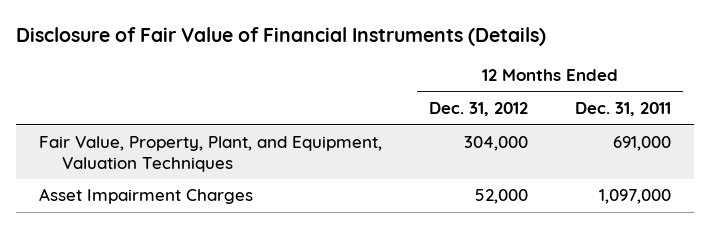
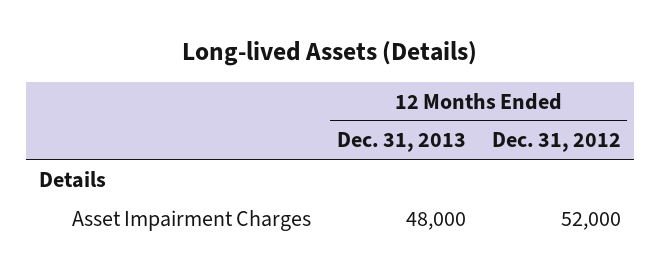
- Disclosure of Fair Value of Financial Instruments (Details)
+ Long-lived Assets (Details)
- | 12 Months Ended Dec. 31, 2012 | 12 Months Ended Dec. 31, 2011
+ | 12 Months Ended Dec. 31, 2013 | 12 Months Ended Dec. 31, 2012
- Fair Value, Property, Plant, and Equipment, Valuation Techniques | 304,000 | 691,000
+ Details

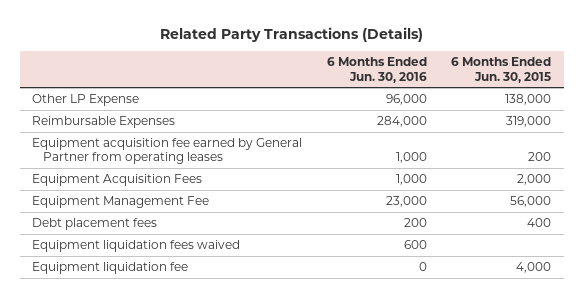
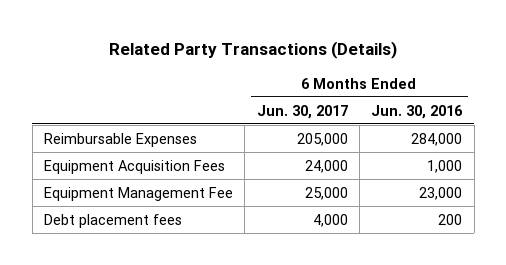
- | 6 Months Ended Jun. 30, 2016 | 6 Months Ended Jun. 30, 2015
+ | 6 Months Ended Jun. 30, 2017 | 6 Months Ended Jun. 30, 2016
- Other LP Expense | 96,000 | 138,000
- Equipment acquisition fee earned by General Partner from operating leases | 1,000 | 200
- Equipment liquidation fees waived | 600 |
- Equipment liquidation fee | 0 | 4,000

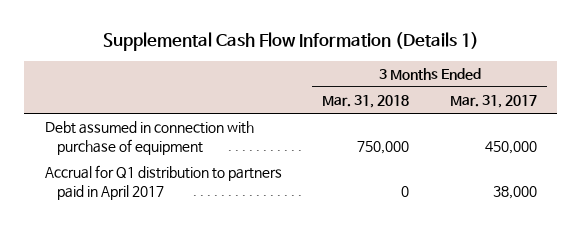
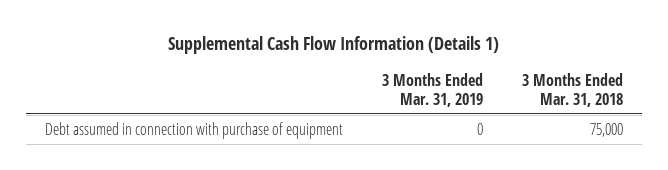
- | 3 Months Ended Mar. 31, 2018 | 3 Months Ended Mar. 31, 2017
+ | 3 Months Ended Mar. 31, 2019 | 3 Months Ended Mar. 31, 2018
- Debt assumed in connection with purchase of equipment | 750,000 | 450,000
- Accrual for Q1 distribution to partners paid in April 2017 | 0 | 38,000
+ Debt assumed in connection with purchase of equipment | 0 | 75,000

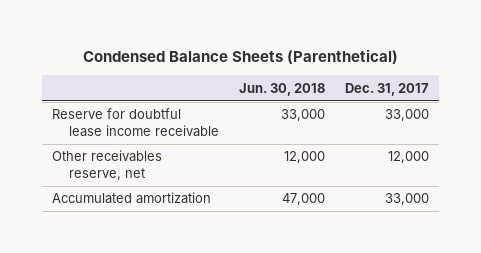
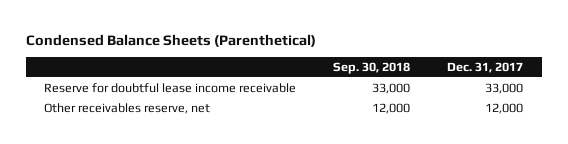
- | Jun. 30, 2018 | Dec. 31, 2017
+ | Sep. 30, 2018 | Dec. 31, 2017
- Accumulated amortization | 47,000 | 33,000

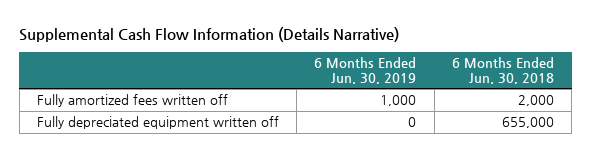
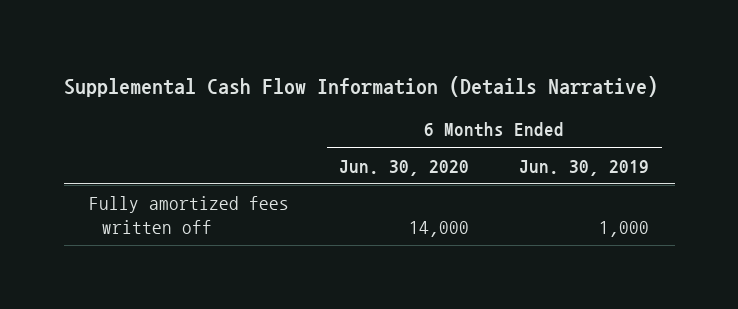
- | 6 Months Ended Jun. 30, 2019 | 6 Months Ended Jun. 30, 2018
+ | 6 Months Ended Jun. 30, 2020 | 6 Months Ended Jun. 30, 2019
- Fully depreciated equipment written off | 0 | 655,000

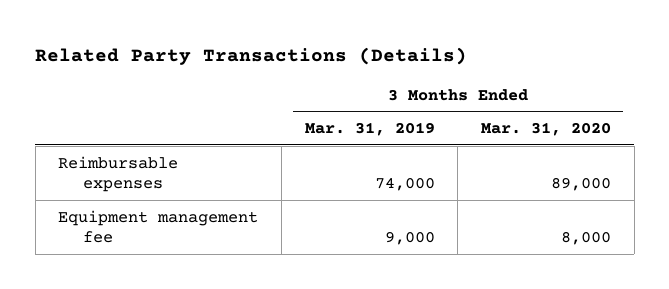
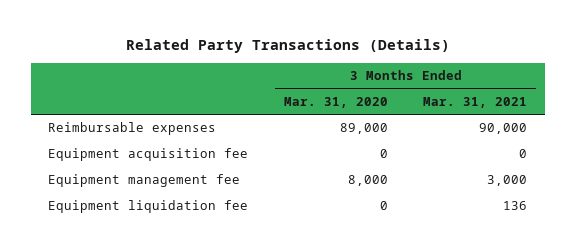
- | 3 Months Ended Mar. 31, 2019 | 3 Months Ended Mar. 31, 2020
+ | 3 Months Ended Mar. 31, 2020 | 3 Months Ended Mar. 31, 2021
+ Equipment acquisition fee | 0 | 0
+ Equipment liquidation fee | 0 | 136

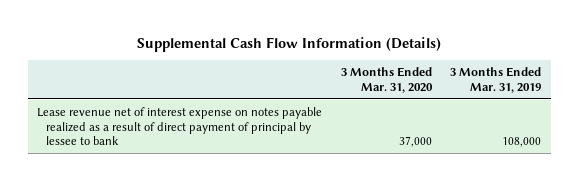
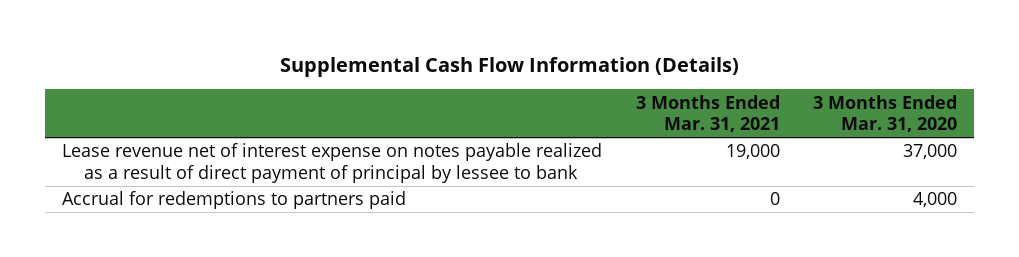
- | 3 Months Ended Mar. 31, 2020 | 3 Months Ended Mar. 31, 2019
+ | 3 Months Ended Mar. 31, 2021 | 3 Months Ended Mar. 31, 2020
+ Accrual for redemptions to partners paid | 0 | 4,000

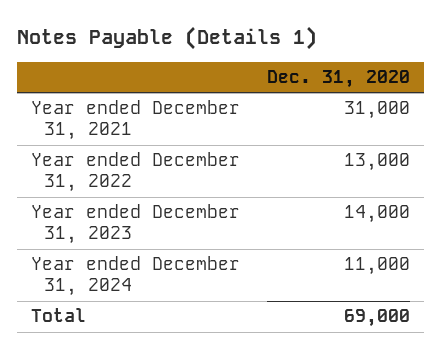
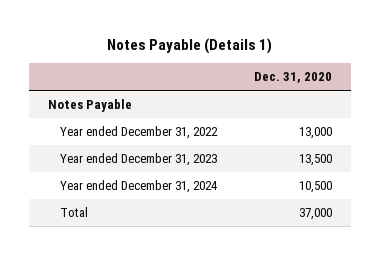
- Year ended December 31, 2021 | 31,000
+ Notes Payable
- Year ended December 31, 2023 | 14,000
- Year ended December 31, 2024 | 11,000
- Total | 69,000
+ Year ended December 31, 2023 | 13,500
+ Year ended December 31, 2024 | 10,500
+ Total | 37,000

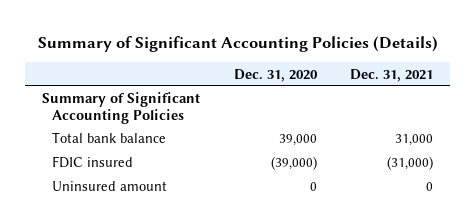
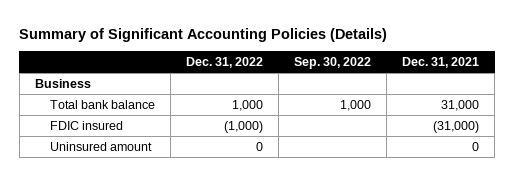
- | Dec. 31, 2020 | Dec. 31, 2021
+ | Dec. 31, 2022 | Sep. 30, 2022 | Dec. 31, 2021
- Summary of Significant Accounting Policies
+ Business

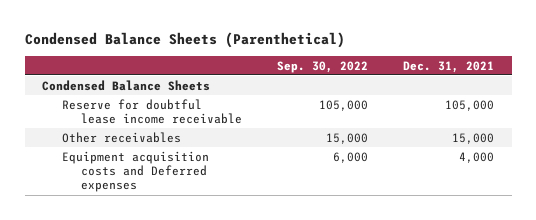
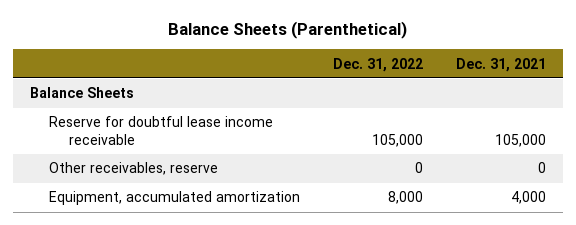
- Condensed Balance Sheets (Parenthetical)
+ Balance Sheets (Parenthetical)
- | Sep. 30, 2022 | Dec. 31, 2021
+ | Dec. 31, 2022 | Dec. 31, 2021
- Condensed Balance Sheets
+ Balance Sheets
- Other receivables | 15,000 | 15,000
- Equipment acquisition costs and Deferred expenses | 6,000 | 4,000
+ Other receivables, reserve | 0 | 0
+ Equipment, accumulated amortization | 8,000 | 4,000

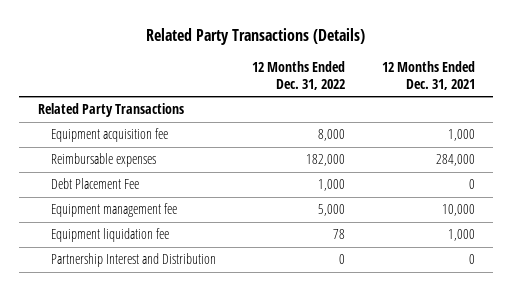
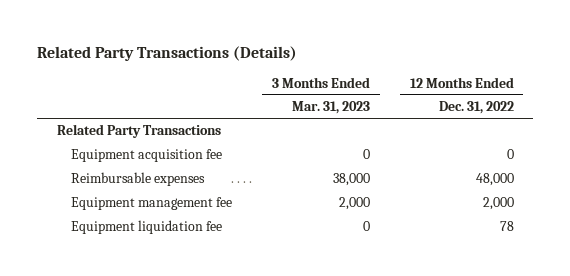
- | 12 Months Ended Dec. 31, 2022 | 12 Months Ended Dec. 31, 2021
+ | 3 Months Ended Mar. 31, 2023 | 12 Months Ended Dec. 31, 2022
- Equipment acquisition fee | 8,000 | 1,000
- Reimbursable expenses | 182,000 | 284,000
- Debt Placement Fee | 1,000 | 0
- Equipment management fee | 5,000 | 10,000
+ Equipment acquisition fee | 0 | 0
+ Reimbursable expenses | 38,000 | 48,000
+ Equipment management fee | 2,000 | 2,000
- Partnership Interest and Distribution | 0 | 0

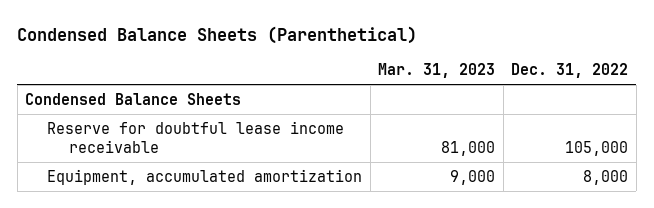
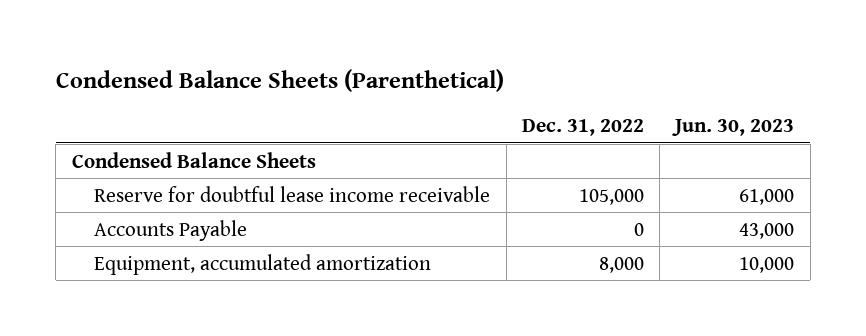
- | Mar. 31, 2023 | Dec. 31, 2022
+ | Dec. 31, 2022 | Jun. 30, 2023
+ Accounts Payable | 0 | 43,000

